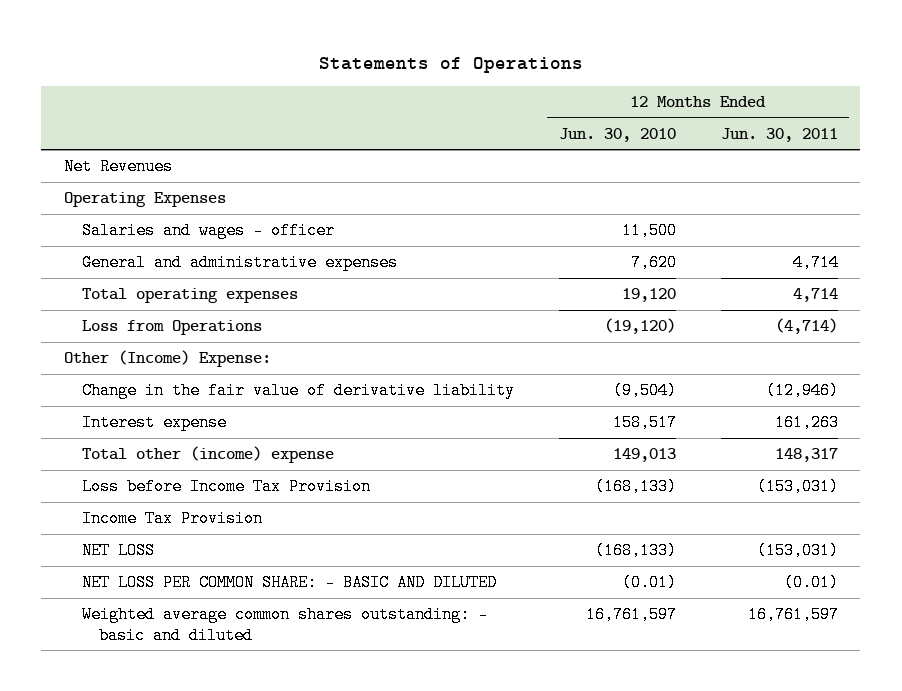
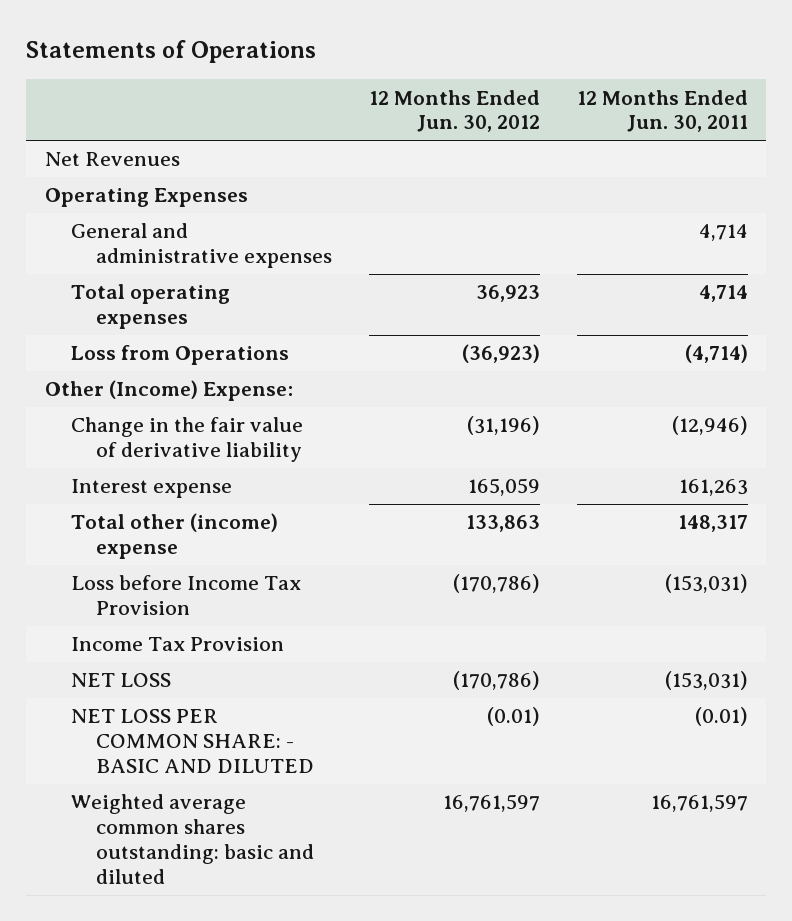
- | 12 Months Ended Jun. 30, 2010 | 12 Months Ended Jun. 30, 2011
+ | 12 Months Ended Jun. 30, 2012 | 12 Months Ended Jun. 30, 2011
- Salaries and wages - officer | 11,500 |
- Weighted average common shares outstanding: - basic and diluted | 16,761,597 | 16,761,597
+ Weighted average common shares outstanding: basic and diluted | 16,761,597 | 16,761,597

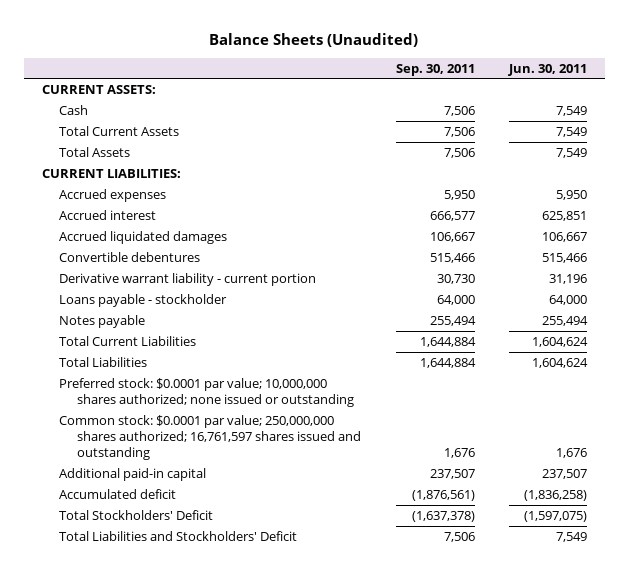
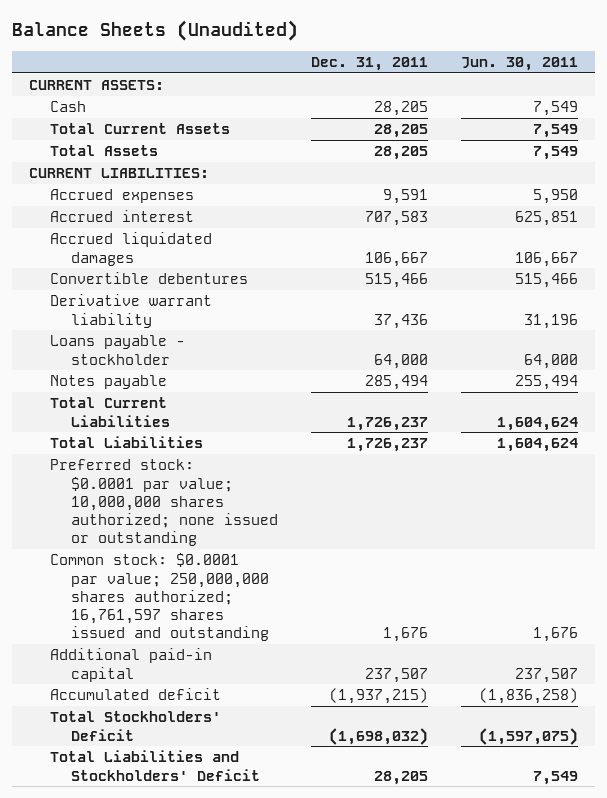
- | Sep. 30, 2011 | Jun. 30, 2011
+ | Dec. 31, 2011 | Jun. 30, 2011
- Derivative warrant liability - current portion | 30,730 | 31,196
+ Derivative warrant liability | 37,436 | 31,196

